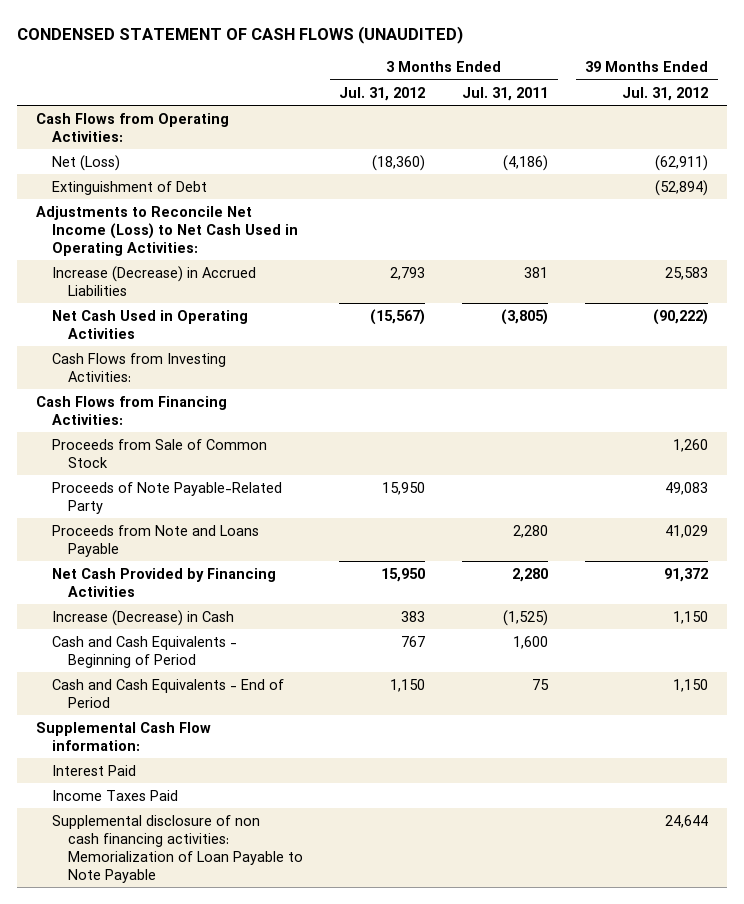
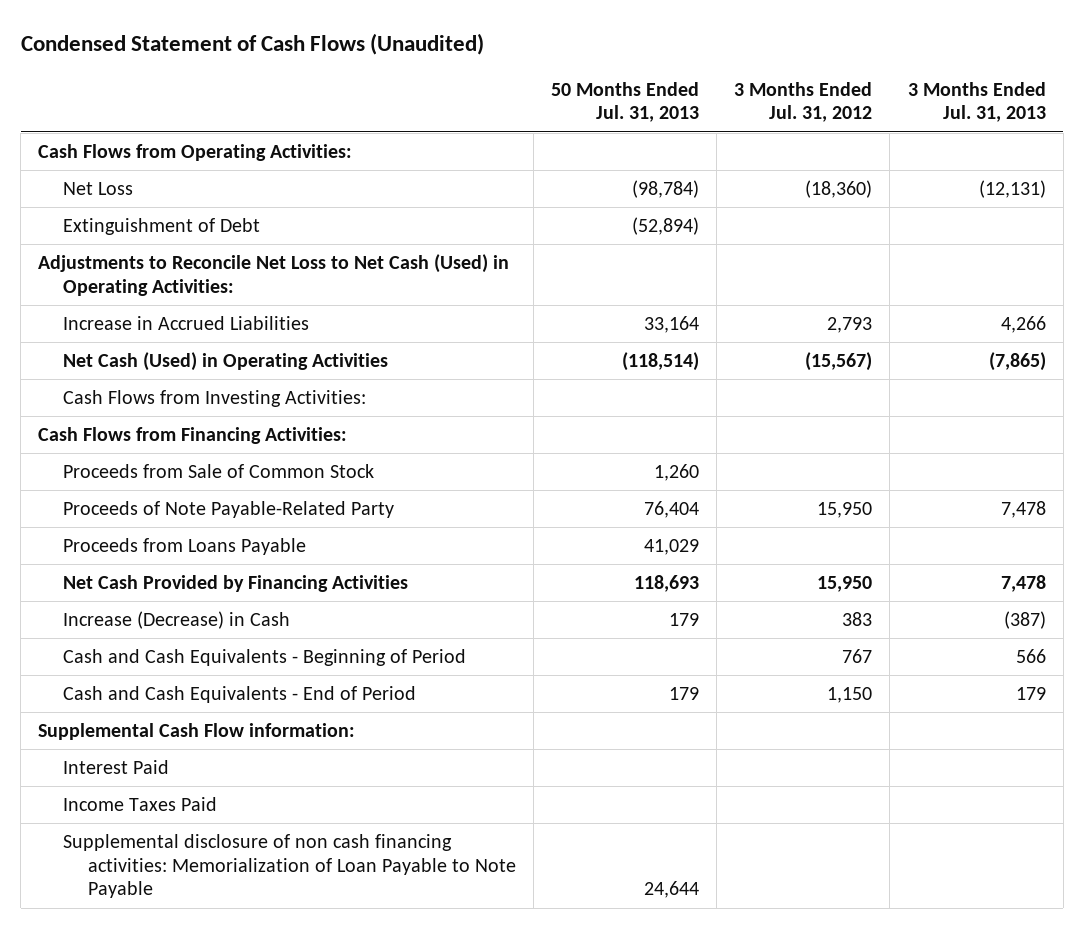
- CONDENSED STATEMENT OF CASH FLOWS (UNAUDITED)
+ Condensed Statement of Cash Flows (Unaudited)
- | 3 Months Ended Jul. 31, 2012 | 3 Months Ended Jul. 31, 2011 | 39 Months Ended Jul. 31, 2012
+ | 50 Months Ended Jul. 31, 2013 | 3 Months Ended Jul. 31, 2012 | 3 Months Ended Jul. 31, 2013
- Net (Loss) | (18,360) | (4,186) | (62,911)
+ Net Loss | (98,784) | (18,360) | (12,131)
- Adjustments to Reconcile Net Income (Loss) to Net Cash Used in Operating Activities:
- Increase (Decrease) in Accrued Liabilities | 2,793 | 381 | 25,583
- Net Cash Used in Operating Activities | (15,567) | (3,805) | (90,222)
+ Adjustments to Reconcile Net Loss to Net Cash (Used) in Operating Activities:
+ Increase in Accrued Liabilities | 33,164 | 2,793 | 4,266
+ Net Cash (Used) in Operating Activities | (118,514) | (15,567) | (7,865)
- Proceeds from Note and Loans Payable | | 2,280 | 41,029
+ Proceeds from Loans Payable | 41,029 | |

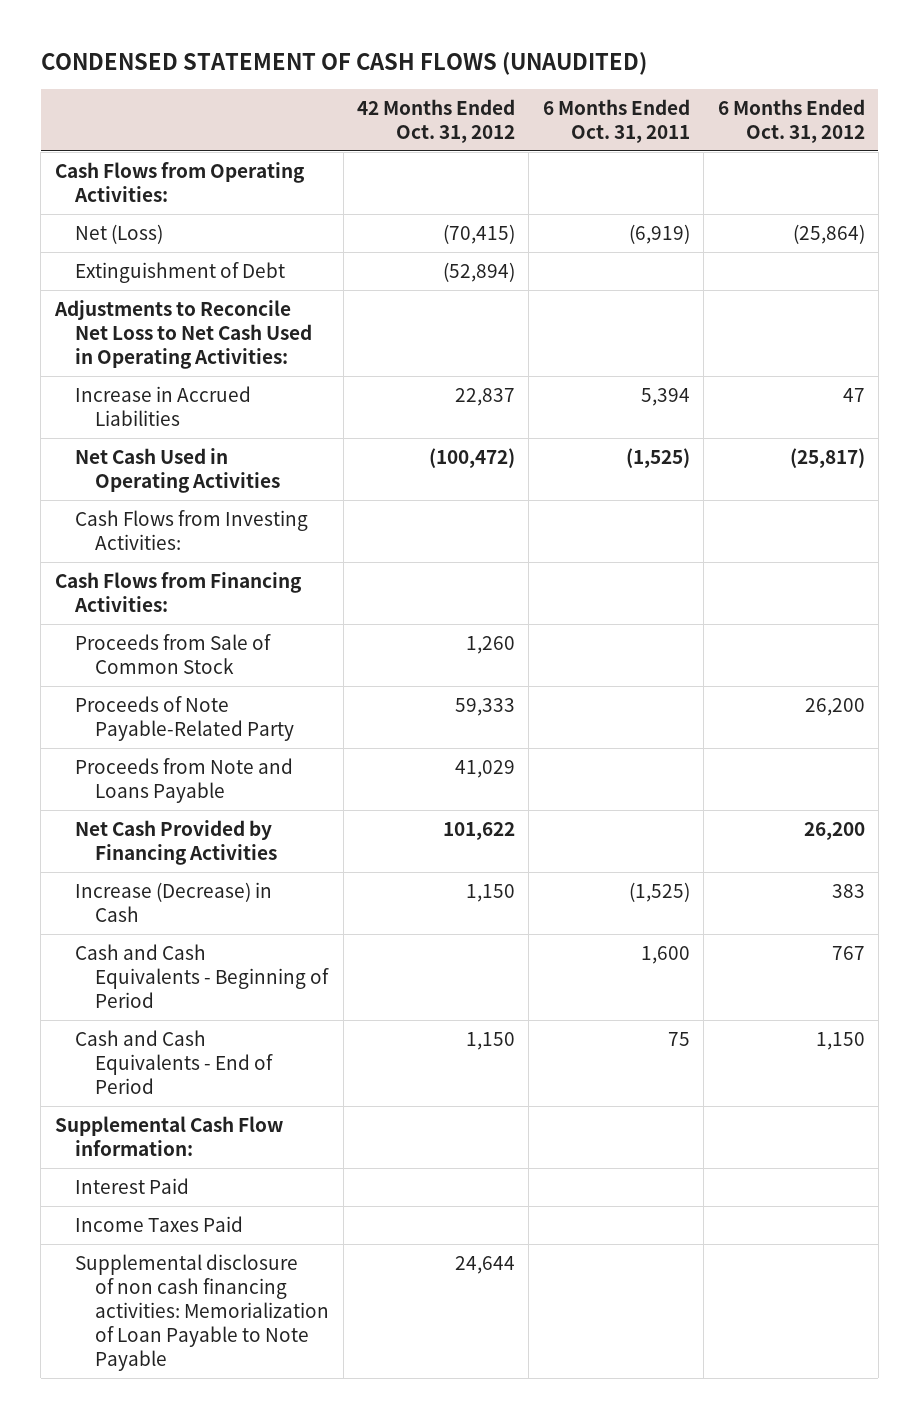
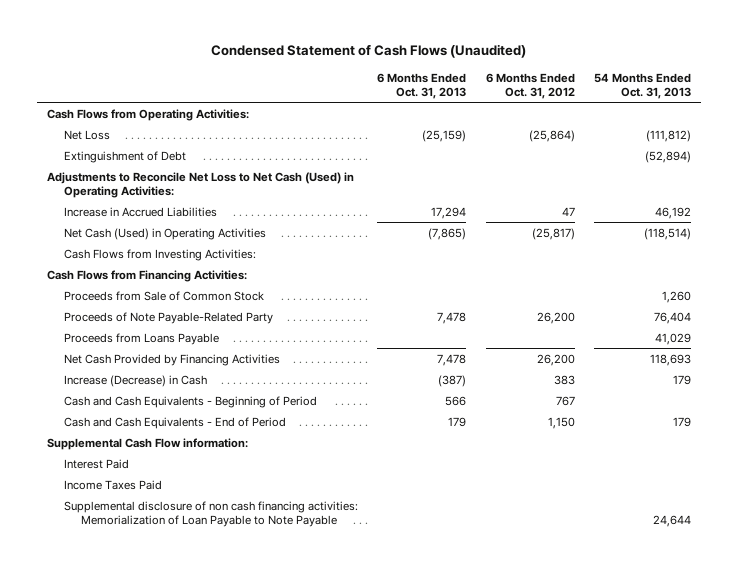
- CONDENSED STATEMENT OF CASH FLOWS (UNAUDITED)
+ Condensed Statement of Cash Flows (Unaudited)
- | 42 Months Ended Oct. 31, 2012 | 6 Months Ended Oct. 31, 2011 | 6 Months Ended Oct. 31, 2012
+ | 6 Months Ended Oct. 31, 2013 | 6 Months Ended Oct. 31, 2012 | 54 Months Ended Oct. 31, 2013
- Net (Loss) | (70,415) | (6,919) | (25,864)
+ Net Loss | (25,159) | (25,864) | (111,812)
- Adjustments to Reconcile Net Loss to Net Cash Used in Operating Activities:
+ Adjustments to Reconcile Net Loss to Net Cash (Used) in Operating Activities:
- Net Cash Used in Operating Activities | (100,472) | (1,525) | (25,817)
+ Net Cash (Used) in Operating Activities | (7,865) | (25,817) | (118,514)
- Proceeds from Note and Loans Payable | 41,029 | |
+ Proceeds from Loans Payable | | | 41,029

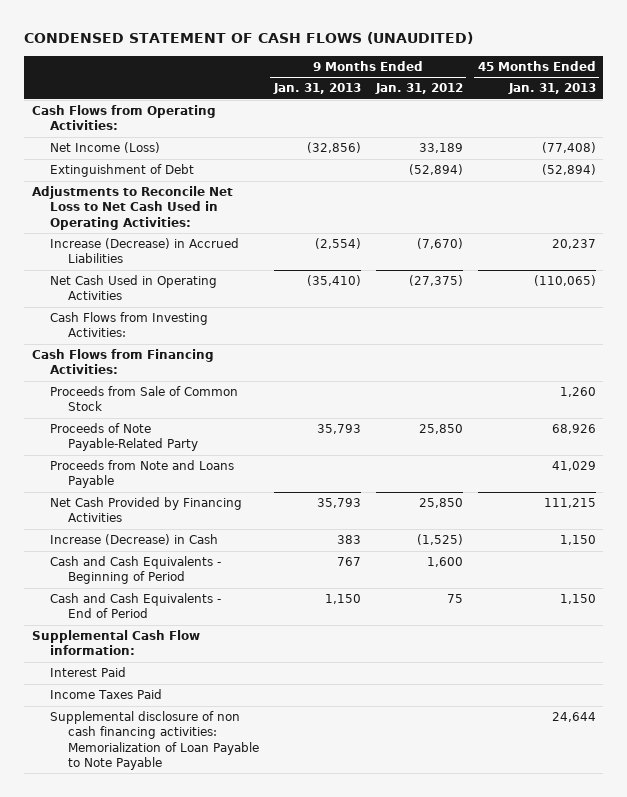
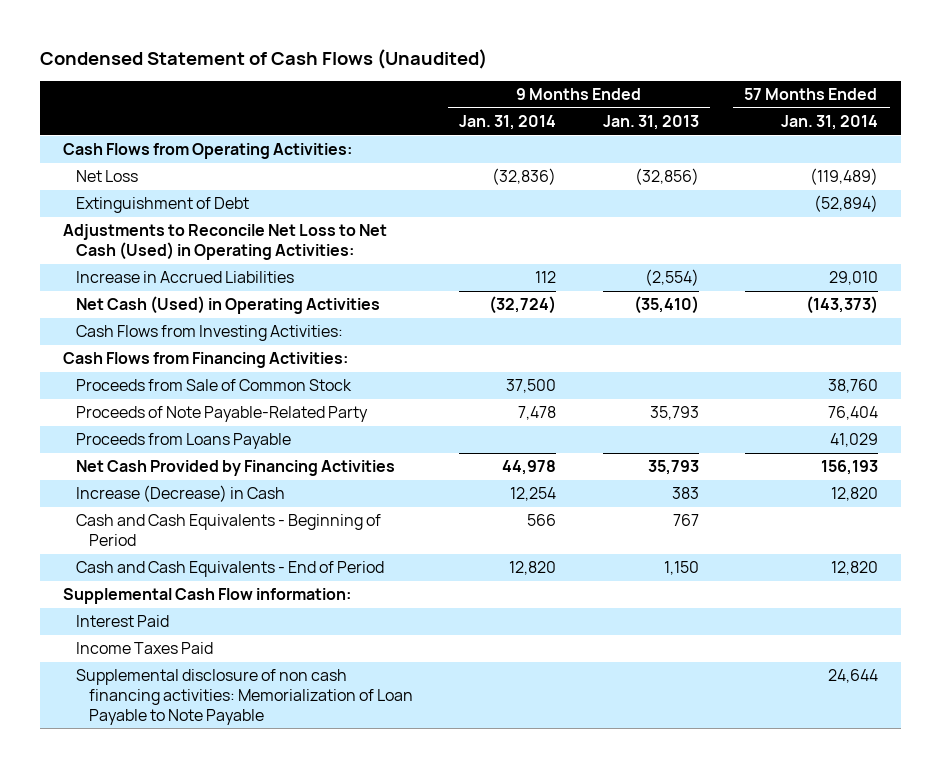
- CONDENSED STATEMENT OF CASH FLOWS (UNAUDITED)
+ Condensed Statement of Cash Flows (Unaudited)
- | 9 Months Ended Jan. 31, 2013 | 9 Months Ended Jan. 31, 2012 | 45 Months Ended Jan. 31, 2013
+ | 9 Months Ended Jan. 31, 2014 | 9 Months Ended Jan. 31, 2013 | 57 Months Ended Jan. 31, 2014
- Net Income (Loss) | (32,856) | 33,189 | (77,408)
+ Net Loss | (32,836) | (32,856) | (119,489)
- Adjustments to Reconcile Net Loss to Net Cash Used in Operating Activities:
- Increase (Decrease) in Accrued Liabilities | (2,554) | (7,670) | 20,237
- Net Cash Used in Operating Activities | (35,410) | (27,375) | (110,065)
+ Adjustments to Reconcile Net Loss to Net Cash (Used) in Operating Activities:
+ Increase in Accrued Liabilities | 112 | (2,554) | 29,010
+ Net Cash (Used) in Operating Activities | (32,724) | (35,410) | (143,373)
- Proceeds from Note and Loans Payable | | | 41,029
+ Proceeds from Loans Payable | | | 41,029

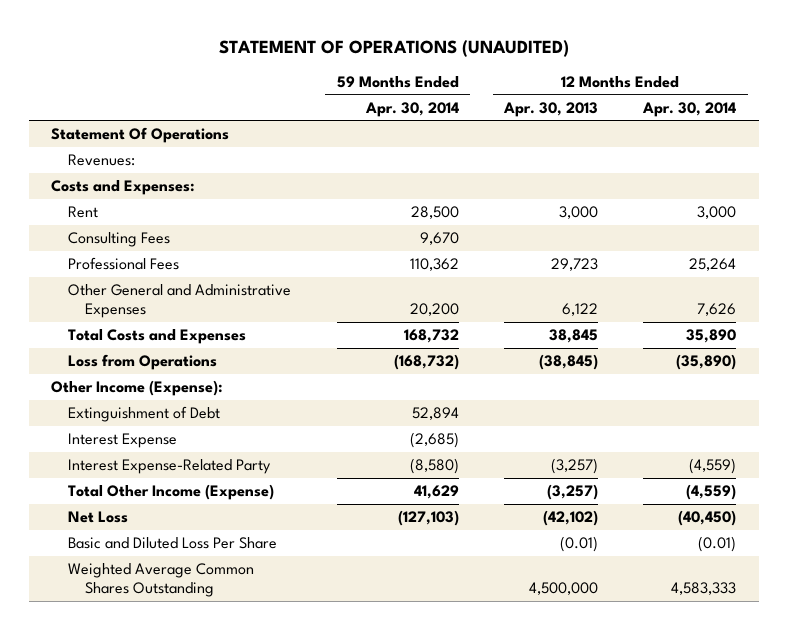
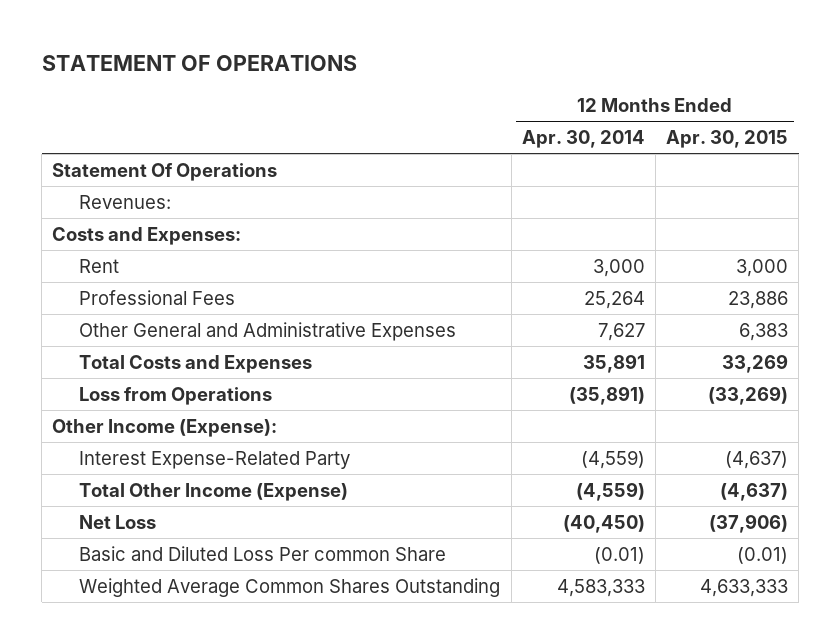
- STATEMENT OF OPERATIONS (UNAUDITED)
+ STATEMENT OF OPERATIONS
- | 59 Months Ended Apr. 30, 2014 | 12 Months Ended Apr. 30, 2013 | 12 Months Ended Apr. 30, 2014
+ | 12 Months Ended Apr. 30, 2014 | 12 Months Ended Apr. 30, 2015
- Consulting Fees | 9,670 | |
- Other General and Administrative Expenses | 20,200 | 6,122 | 7,626
- Total Costs and Expenses | 168,732 | 38,845 | 35,890
- Loss from Operations | (168,732) | (38,845) | (35,890)
+ Other General and Administrative Expenses | 7,627 | 6,383
+ Total Costs and Expenses | 35,891 | 33,269
+ Loss from Operations | (35,891) | (33,269)
- Extinguishment of Debt | 52,894 | |
- Interest Expense | (2,685) | |
- Basic and Diluted Loss Per Share | | (0.01) | (0.01)
+ Basic and Diluted Loss Per common Share | (0.01) | (0.01)

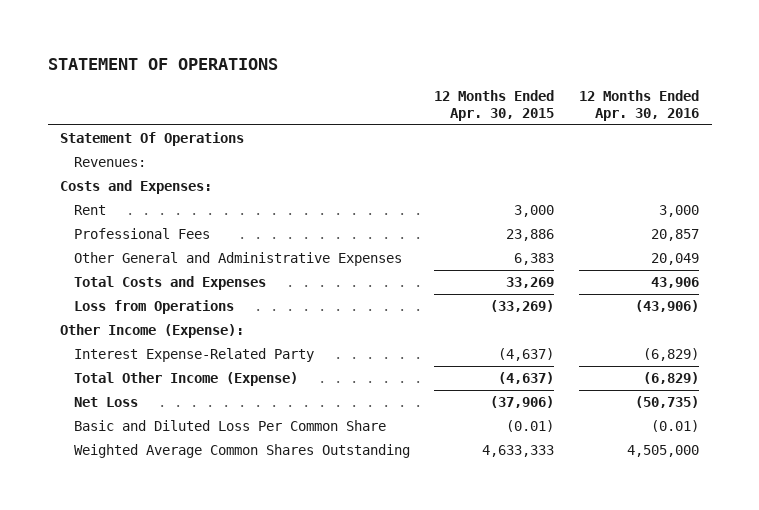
- | 12 Months Ended Apr. 30, 2014 | 12 Months Ended Apr. 30, 2015
+ | 12 Months Ended Apr. 30, 2015 | 12 Months Ended Apr. 30, 2016
- Basic and Diluted Loss Per common Share | (0.01) | (0.01)
+ Basic and Diluted Loss Per Common Share | (0.01) | (0.01)

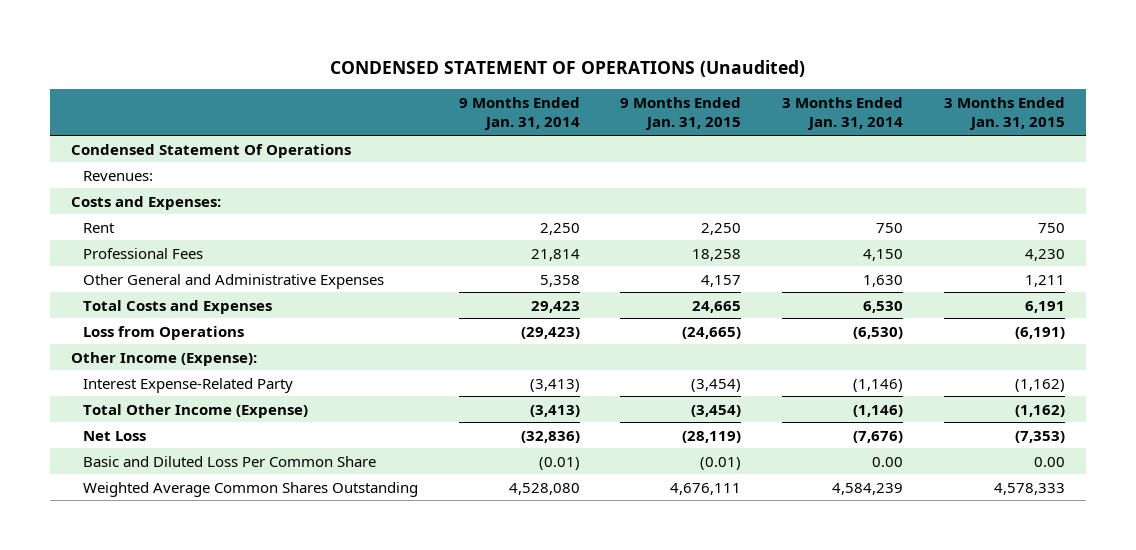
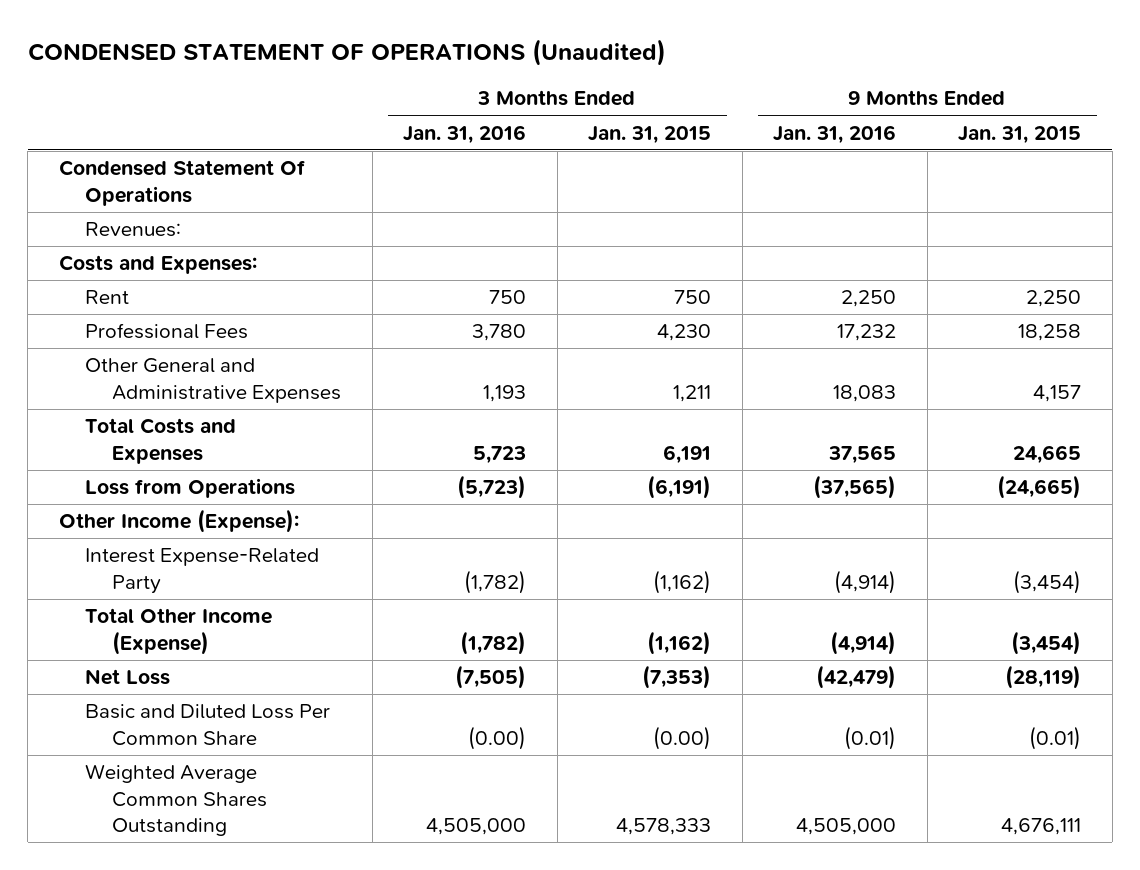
- | 9 Months Ended Jan. 31, 2014 | 9 Months Ended Jan. 31, 2015 | 3 Months Ended Jan. 31, 2014 | 3 Months Ended Jan. 31, 2015
+ | 3 Months Ended Jan. 31, 2016 | 3 Months Ended Jan. 31, 2015 | 9 Months Ended Jan. 31, 2016 | 9 Months Ended Jan. 31, 2015
- Basic and Diluted Loss Per Common Share | (0.01) | (0.01) | 0.00 | 0.00
+ Basic and Diluted Loss Per Common Share | (0.00) | (0.00) | (0.01) | (0.01)

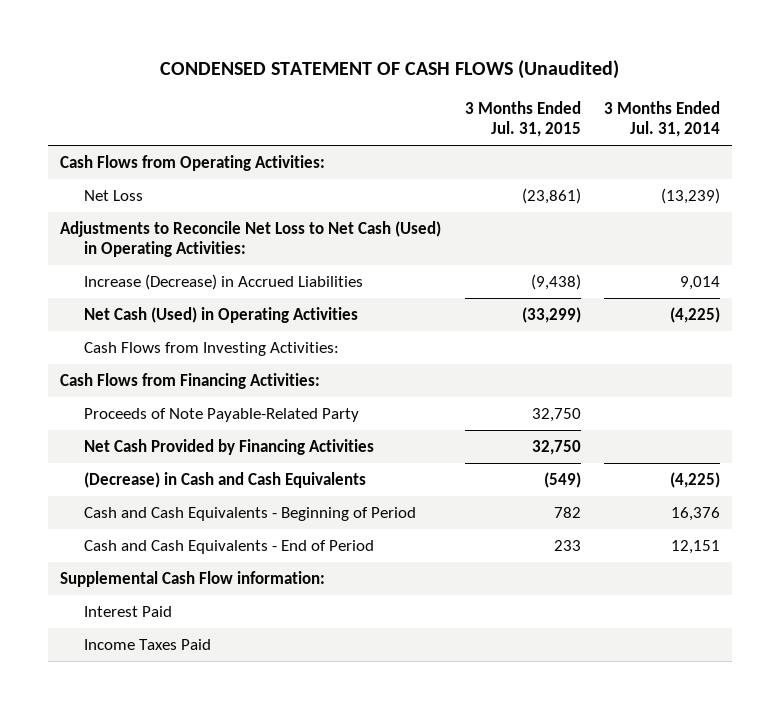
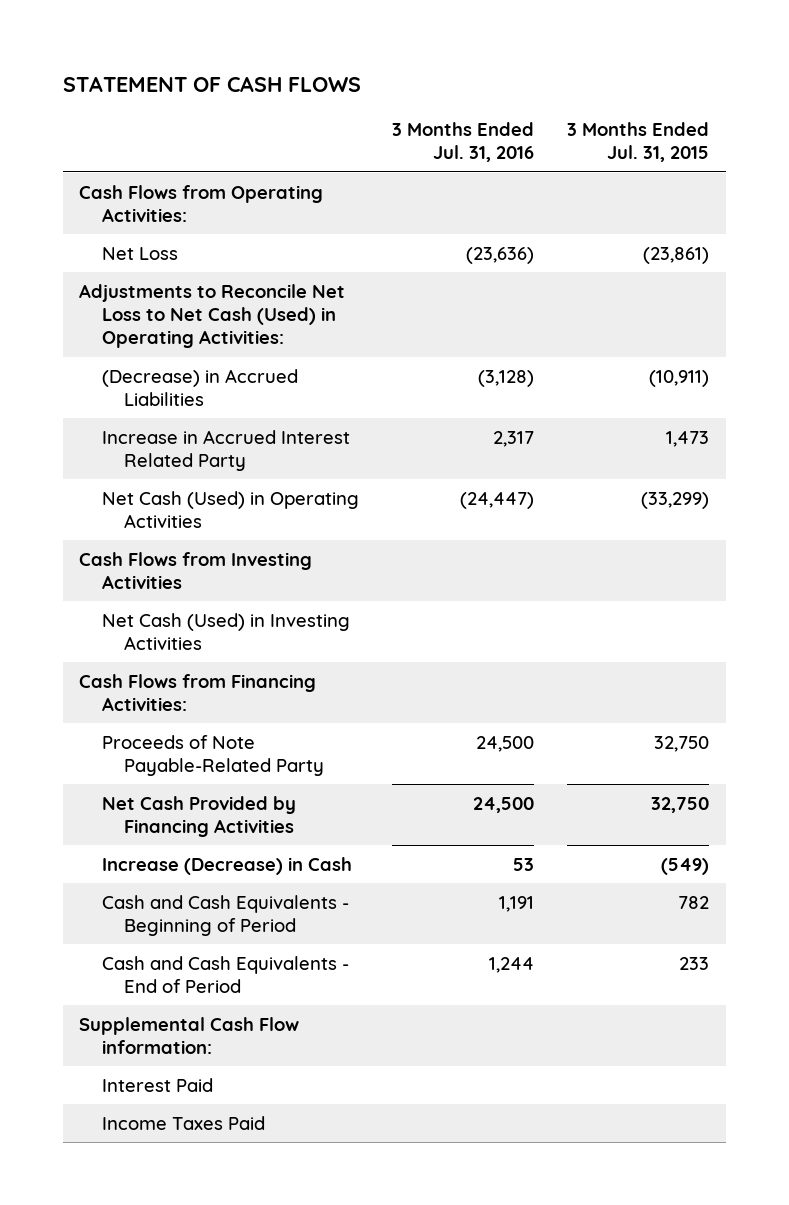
- CONDENSED STATEMENT OF CASH FLOWS (Unaudited)
+ STATEMENT OF CASH FLOWS
- | 3 Months Ended Jul. 31, 2015 | 3 Months Ended Jul. 31, 2014
+ | 3 Months Ended Jul. 31, 2016 | 3 Months Ended Jul. 31, 2015
- Increase (Decrease) in Accrued Liabilities | (9,438) | 9,014
+ (Decrease) in Accrued Liabilities | (3,128) | (10,911)
+ Increase in Accrued Interest Related Party | 2,317 | 1,473
- Cash Flows from Investing Activities:
+ Cash Flows from Investing Activities
+ Net Cash (Used) in Investing Activities
- (Decrease) in Cash and Cash Equivalents | (549) | (4,225)
+ Increase (Decrease) in Cash | 53 | (549)

